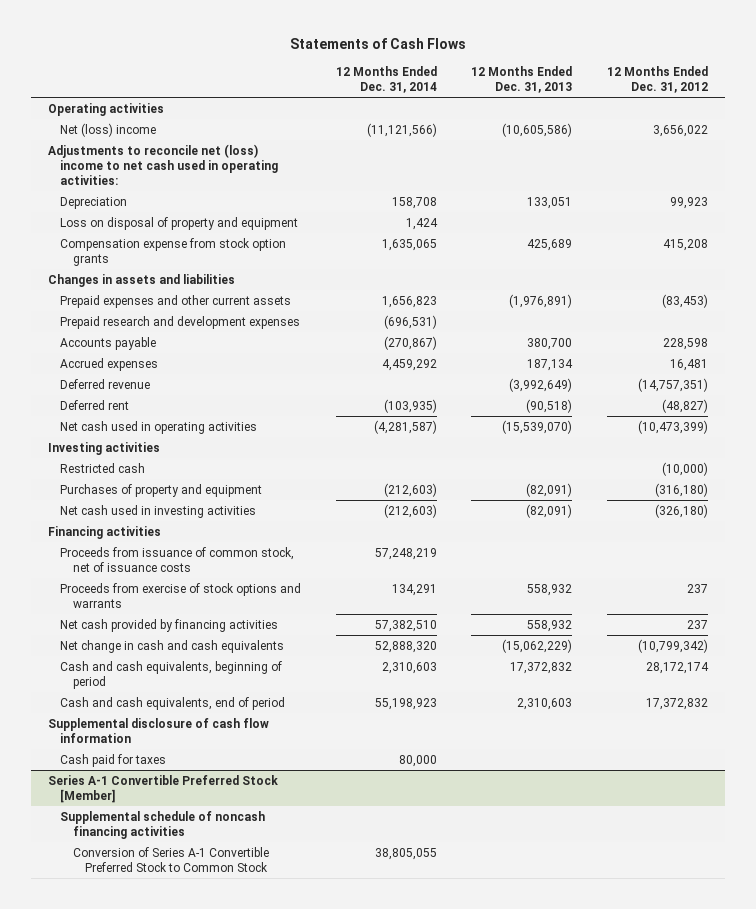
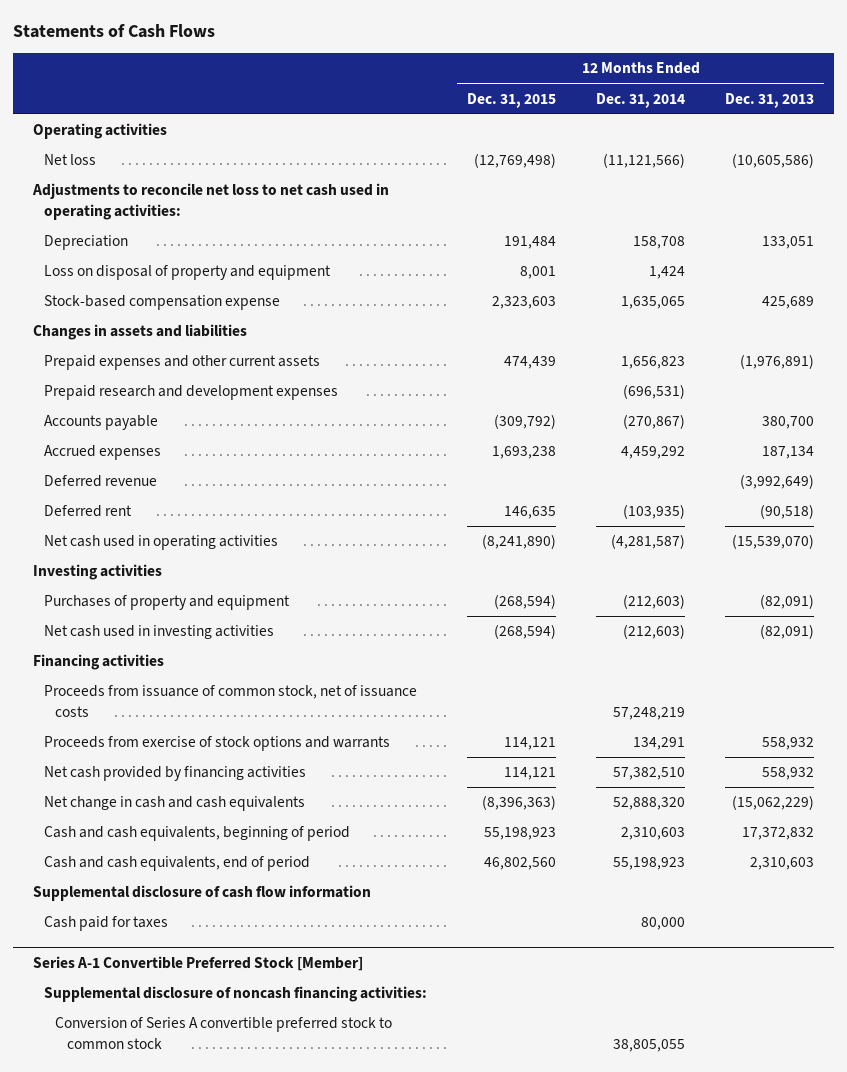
- | 12 Months Ended Dec. 31, 2014 | 12 Months Ended Dec. 31, 2013 | 12 Months Ended Dec. 31, 2012
+ | 12 Months Ended Dec. 31, 2015 | 12 Months Ended Dec. 31, 2014 | 12 Months Ended Dec. 31, 2013
- Net (loss) income | (11,121,566) | (10,605,586) | 3,656,022
- Adjustments to reconcile net (loss) income to net cash used in operating activities:
+ Net loss | (12,769,498) | (11,121,566) | (10,605,586)
+ Adjustments to reconcile net loss to net cash used in operating activities:
- Compensation expense from stock option grants | 1,635,065 | 425,689 | 415,208
+ Stock-based compensation expense | 2,323,603 | 1,635,065 | 425,689
- Restricted cash | | | (10,000)
@ Series A-1 Convertible Preferred Stock [Member]
- Supplemental schedule of noncash financing activities
- Conversion of Series A-1 Convertible Preferred Stock to Common Stock | 38,805,055 | |
+ Supplemental disclosure of noncash financing activities:
+ Conversion of Series A convertible preferred stock to common stock | | 38,805,055 |

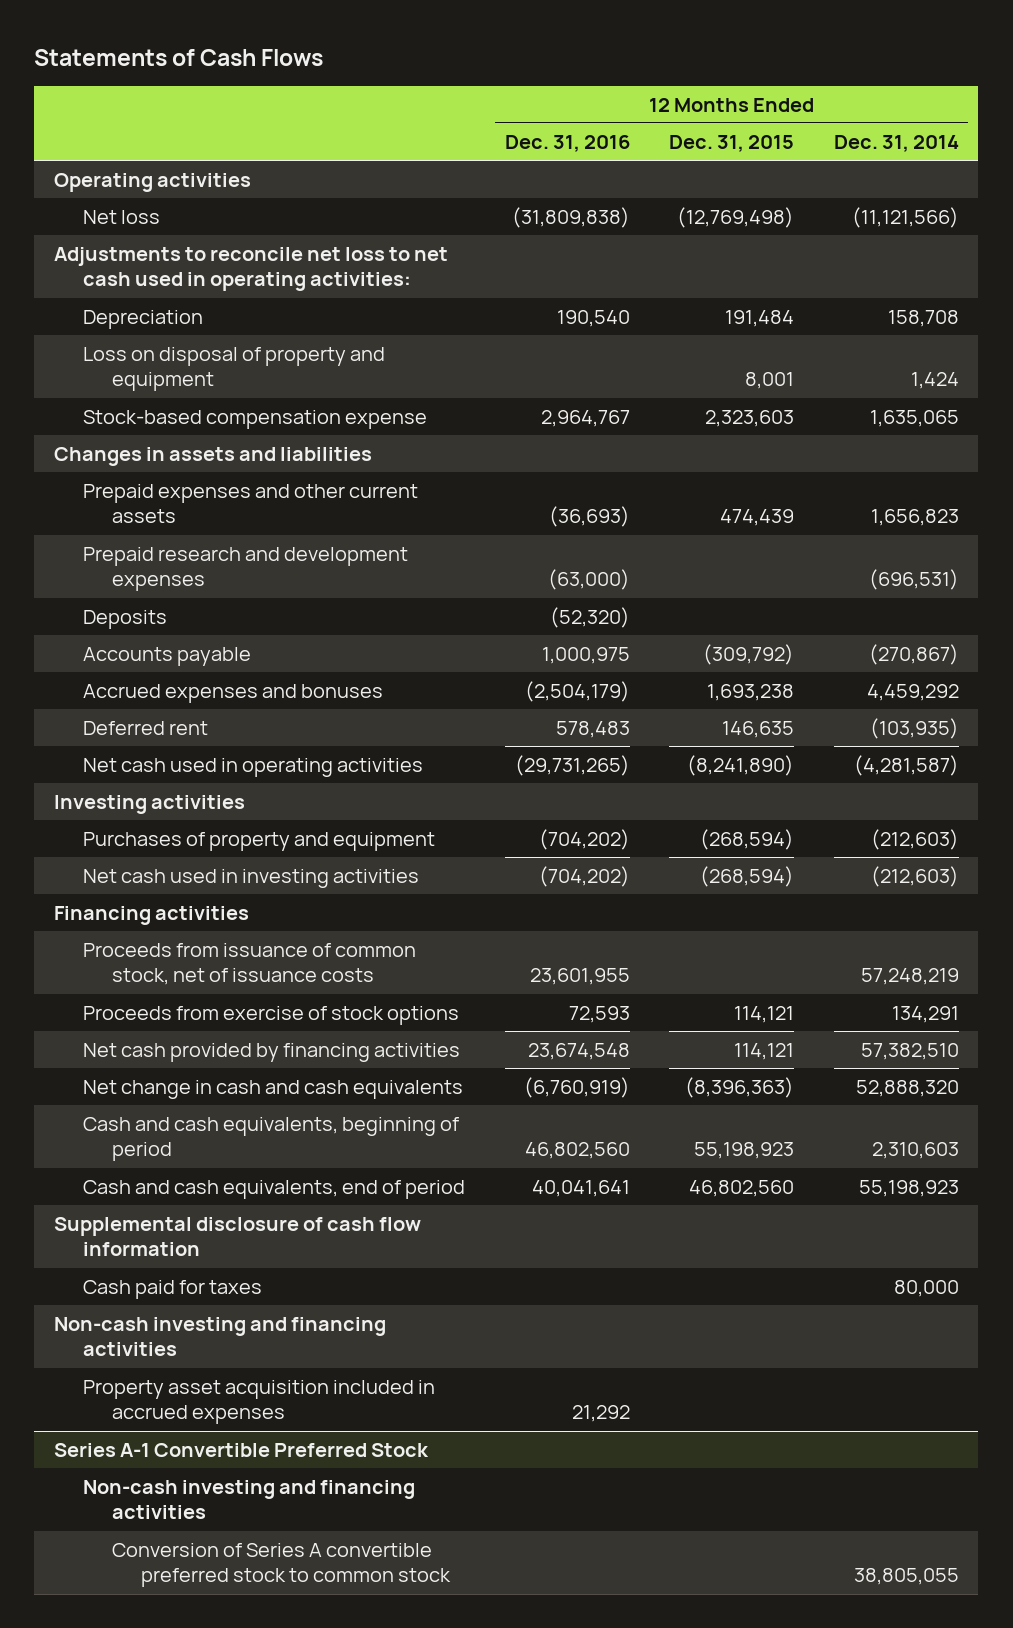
- | 12 Months Ended Dec. 31, 2015 | 12 Months Ended Dec. 31, 2014 | 12 Months Ended Dec. 31, 2013
+ | 12 Months Ended Dec. 31, 2016 | 12 Months Ended Dec. 31, 2015 | 12 Months Ended Dec. 31, 2014
+ Deposits | (52,320) | |
- Accrued expenses | 1,693,238 | 4,459,292 | 187,134
- Deferred revenue | | | (3,992,649)
+ Accrued expenses and bonuses | (2,504,179) | 1,693,238 | 4,459,292
- Proceeds from exercise of stock options and warrants | 114,121 | 134,291 | 558,932
+ Proceeds from exercise of stock options | 72,593 | 114,121 | 134,291
- Series A-1 Convertible Preferred Stock [Member]
- Supplemental disclosure of noncash financing activities:
+ Non-cash investing and financing activities
+ Property asset acquisition included in accrued expenses | 21,292 | |
+ Series A-1 Convertible Preferred Stock
+ Non-cash investing and financing activities

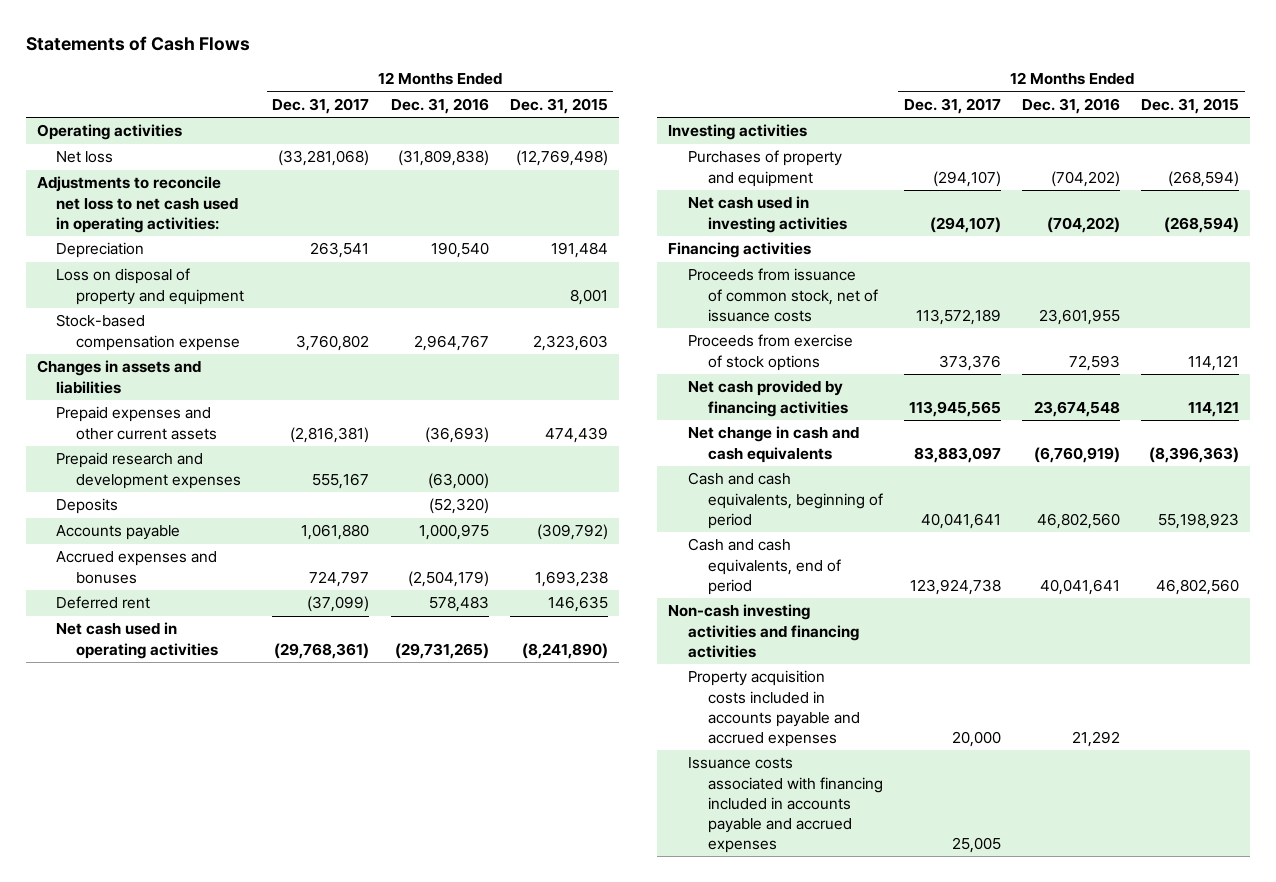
- | 12 Months Ended Dec. 31, 2016 | 12 Months Ended Dec. 31, 2015 | 12 Months Ended Dec. 31, 2014
+ | 12 Months Ended Dec. 31, 2017 | 12 Months Ended Dec. 31, 2016 | 12 Months Ended Dec. 31, 2015
- Supplemental disclosure of cash flow information
- Cash paid for taxes | | | 80,000
- Non-cash investing and financing activities
- Property asset acquisition included in accrued expenses | 21,292 | |
- Series A-1 Convertible Preferred Stock
- Non-cash investing and financing activities
- Conversion of Series A convertible preferred stock to common stock | | | 38,805,055
+ Non-cash investing activities and financing activities
+ Property acquisition costs included in accounts payable and accrued expenses | 20,000 | 21,292 |
+ Issuance costs associated with financing included in accounts payable and accrued expenses | 25,005 | |

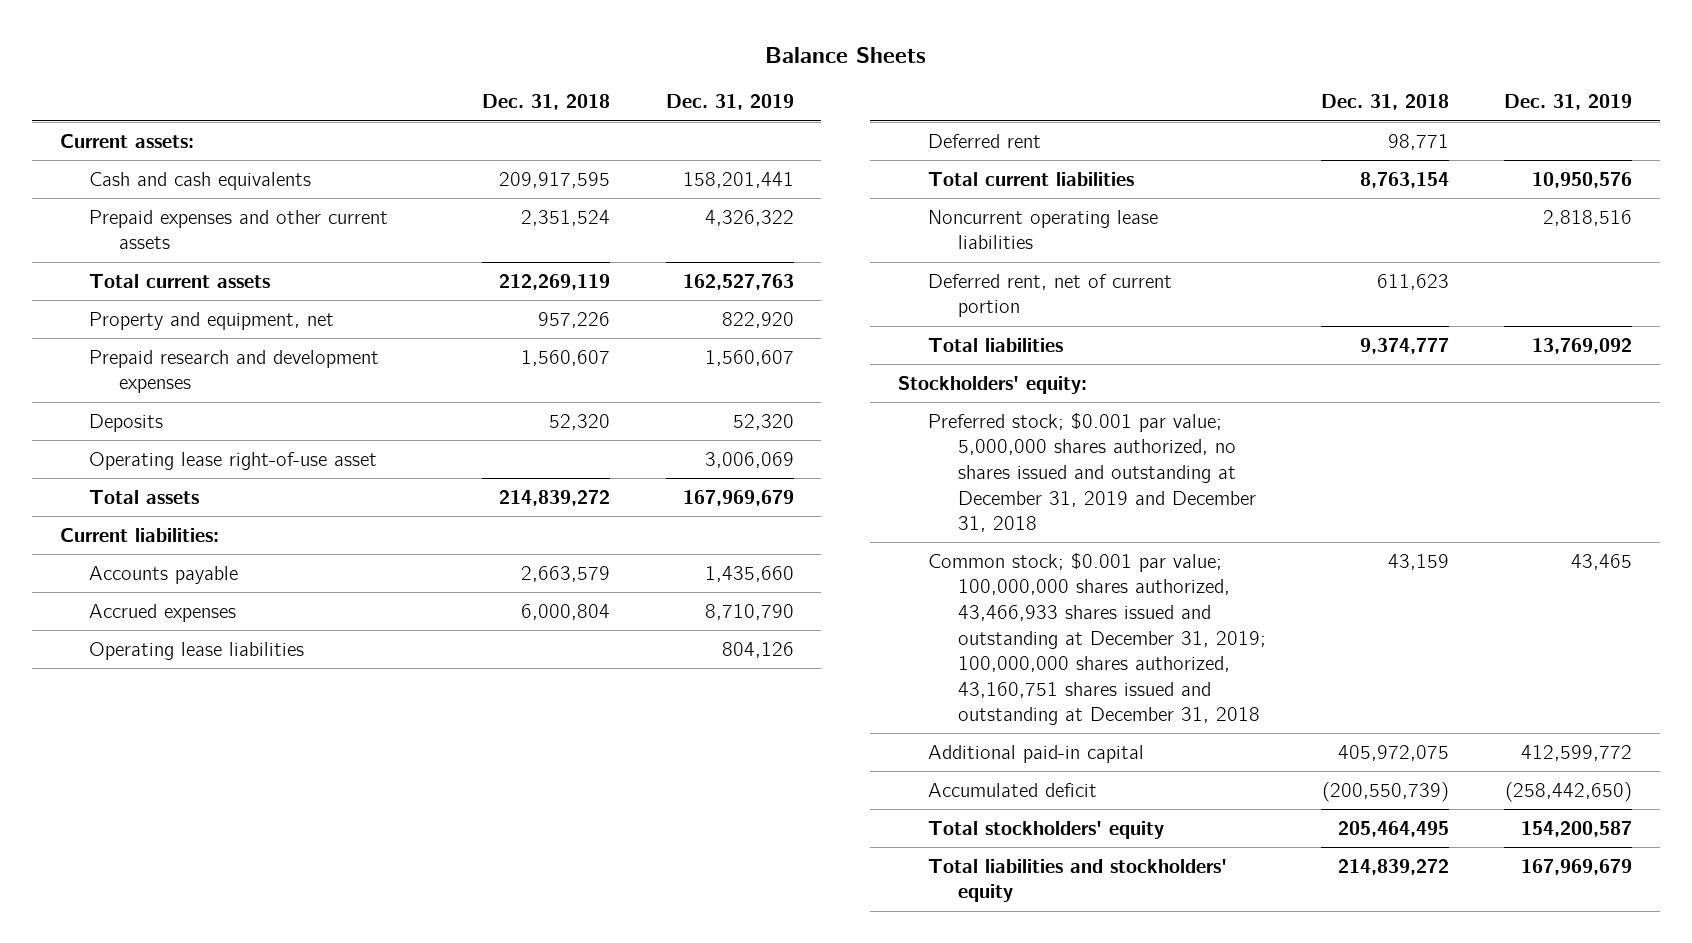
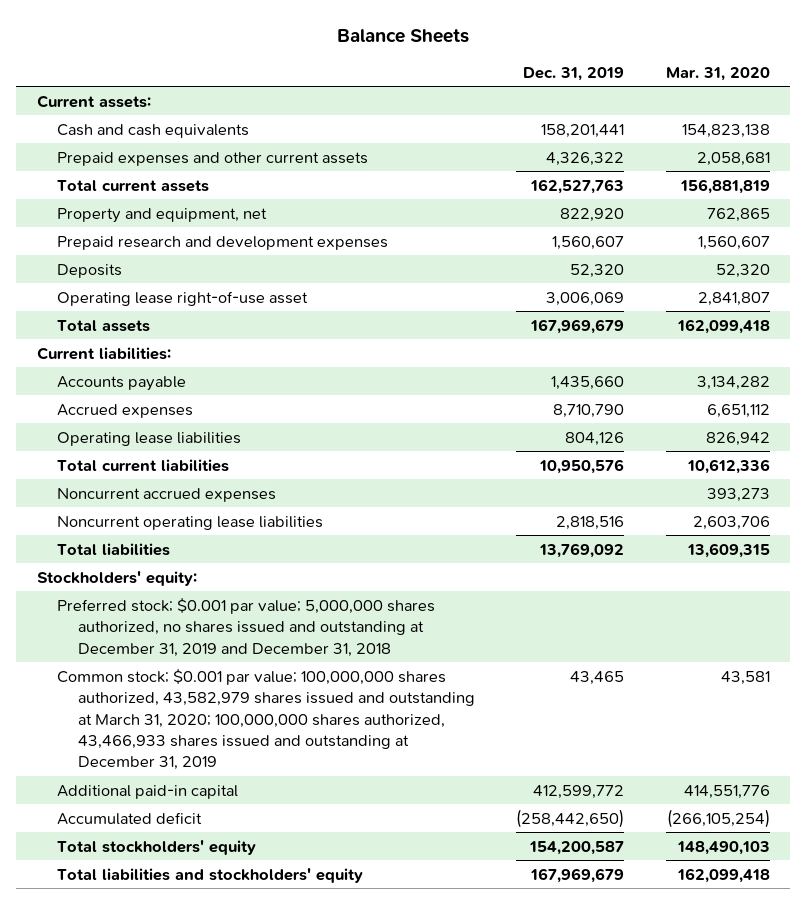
- | Dec. 31, 2018 | Dec. 31, 2019
+ | Dec. 31, 2019 | Mar. 31, 2020
- Deferred rent | 98,771 |
+ Noncurrent accrued expenses | | 393,273
- Deferred rent, net of current portion | 611,623 |
- Common stock; $0.001 par value; 100,000,000 shares authorized, 43,466,933 shares issued and outstanding at December 31, 2019; 100,000,000 shares authorized, 43,160,751 shares issued and outstanding at December 31, 2018 | 43,159 | 43,465
+ Common stock; $0.001 par value; 100,000,000 shares authorized, 43,582,979 shares issued and outstanding at March 31, 2020; 100,000,000 shares authorized, 43,466,933 shares issued and outstanding at December 31, 2019 | 43,465 | 43,581

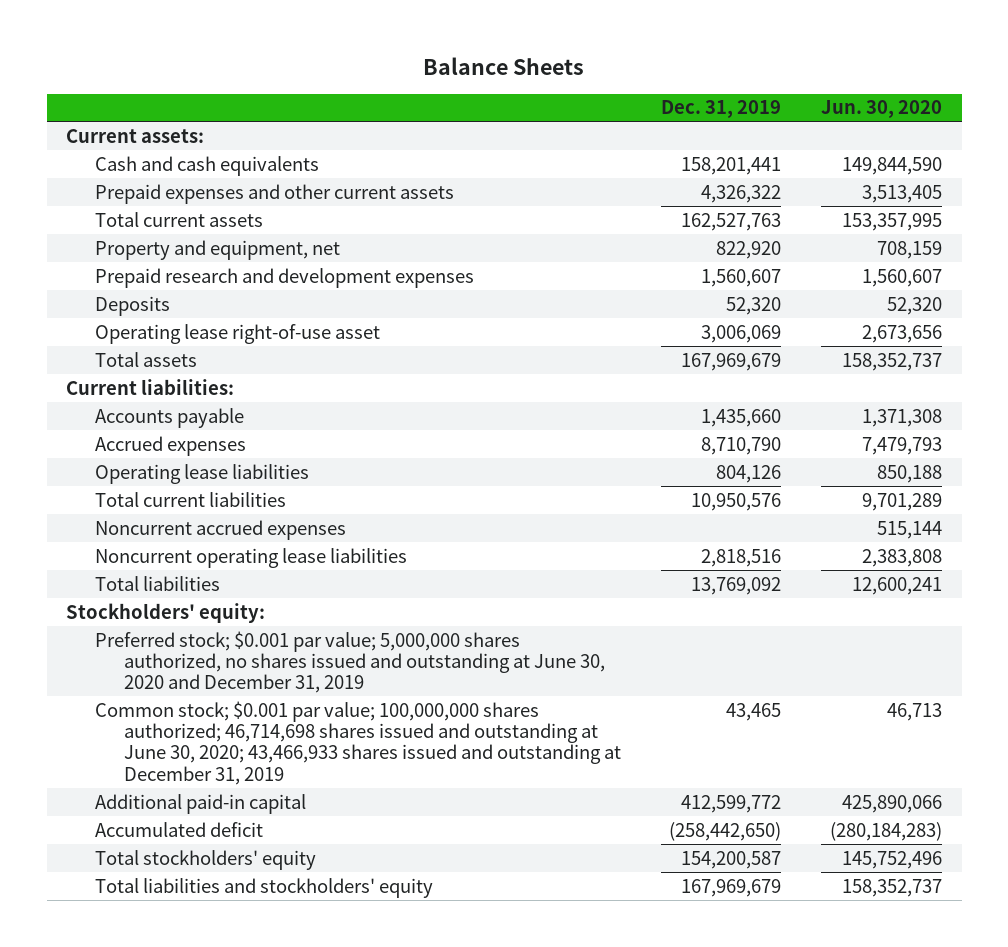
- | Dec. 31, 2019 | Mar. 31, 2020
+ | Dec. 31, 2019 | Jun. 30, 2020
- Preferred stock; $0.001 par value; 5,000,000 shares authorized, no shares issued and outstanding at December 31, 2019 and December 31, 2018
- Common stock; $0.001 par value; 100,000,000 shares authorized, 43,582,979 shares issued and outstanding at March 31, 2020; 100,000,000 shares authorized, 43,466,933 shares issued and outstanding at December 31, 2019 | 43,465 | 43,581
+ Preferred stock; $0.001 par value; 5,000,000 shares authorized, no shares issued and outstanding at June 30, 2020 and December 31, 2019
+ Common stock; $0.001 par value; 100,000,000 shares authorized; 46,714,698 shares issued and outstanding at June 30, 2020; 43,466,933 shares issued and outstanding at December 31, 2019 | 43,465 | 46,713

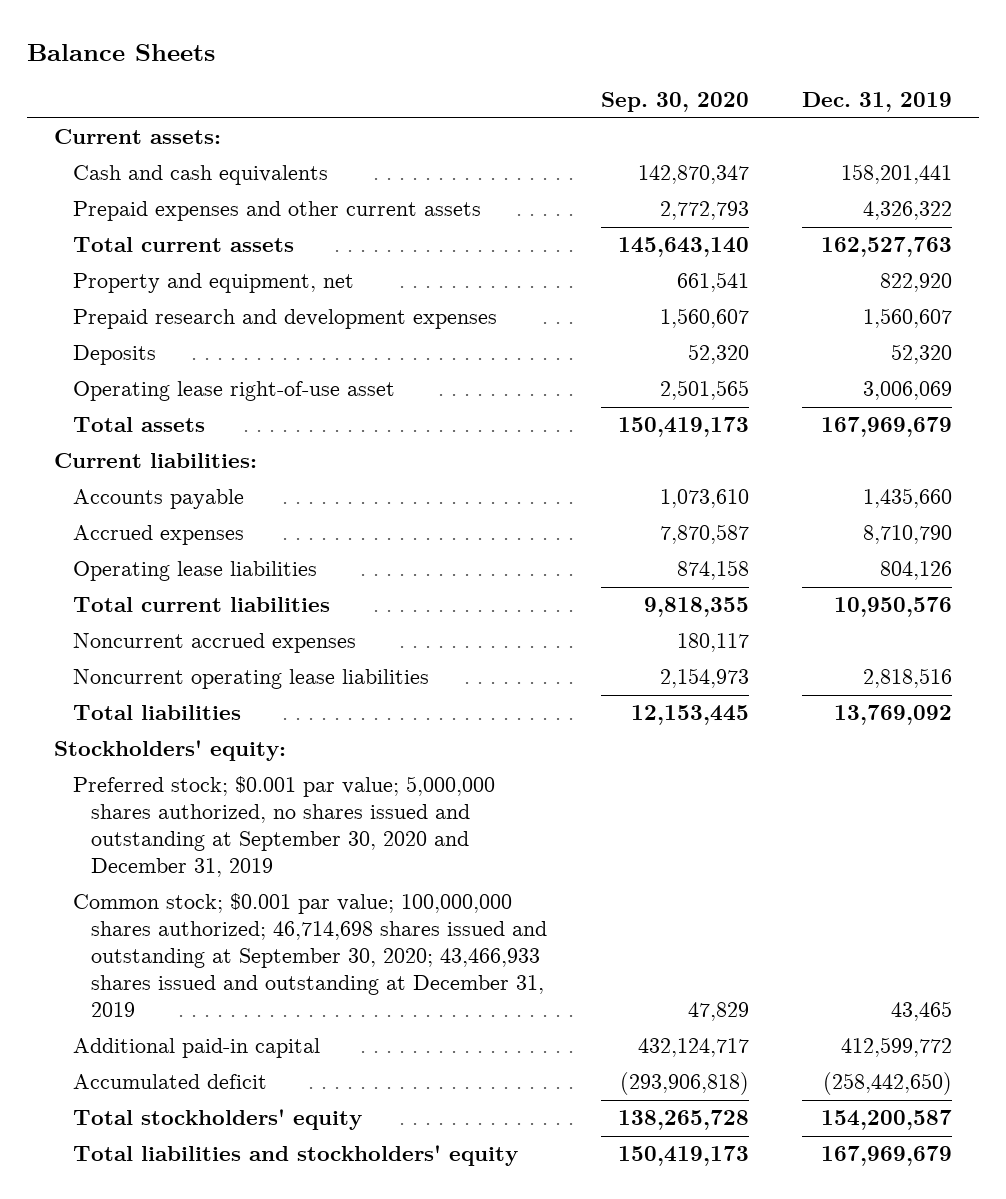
- | Dec. 31, 2019 | Jun. 30, 2020
+ | Sep. 30, 2020 | Dec. 31, 2019
- Preferred stock; $0.001 par value; 5,000,000 shares authorized, no shares issued and outstanding at June 30, 2020 and December 31, 2019
- Common stock; $0.001 par value; 100,000,000 shares authorized; 46,714,698 shares issued and outstanding at June 30, 2020; 43,466,933 shares issued and outstanding at December 31, 2019 | 43,465 | 46,713
+ Preferred stock; $0.001 par value; 5,000,000 shares authorized, no shares issued and outstanding at September 30, 2020 and December 31, 2019
+ Common stock; $0.001 par value; 100,000,000 shares authorized; 46,714,698 shares issued and outstanding at September 30, 2020; 43,466,933 shares issued and outstanding at December 31, 2019 | 47,829 | 43,465

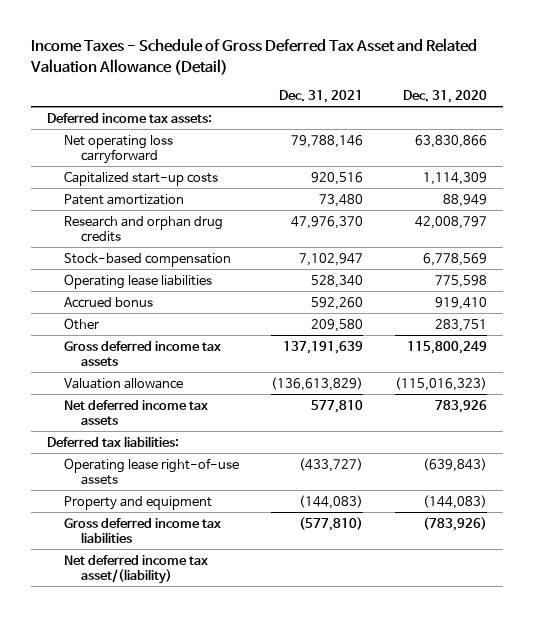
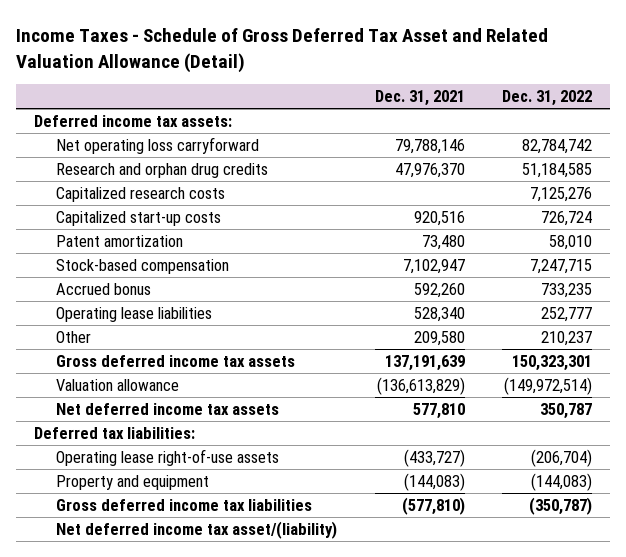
- | Dec. 31, 2021 | Dec. 31, 2020
+ | Dec. 31, 2021 | Dec. 31, 2022
moved up: Research and orphan drug credits | 47,976,370 | 51,184,585
+ Capitalized research costs | | 7,125,276
moved down: Operating lease liabilities | 528,340 | 252,777

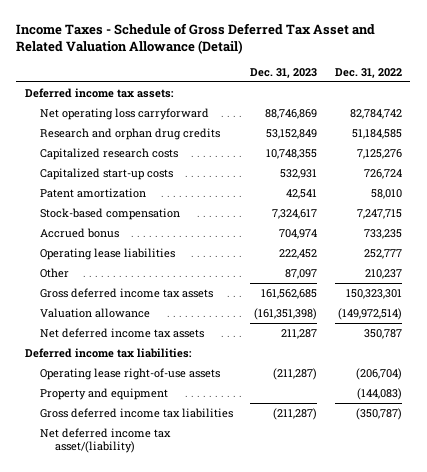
- | Dec. 31, 2021 | Dec. 31, 2022
+ | Dec. 31, 2023 | Dec. 31, 2022
- Deferred tax liabilities:
+ Deferred income tax liabilities:

